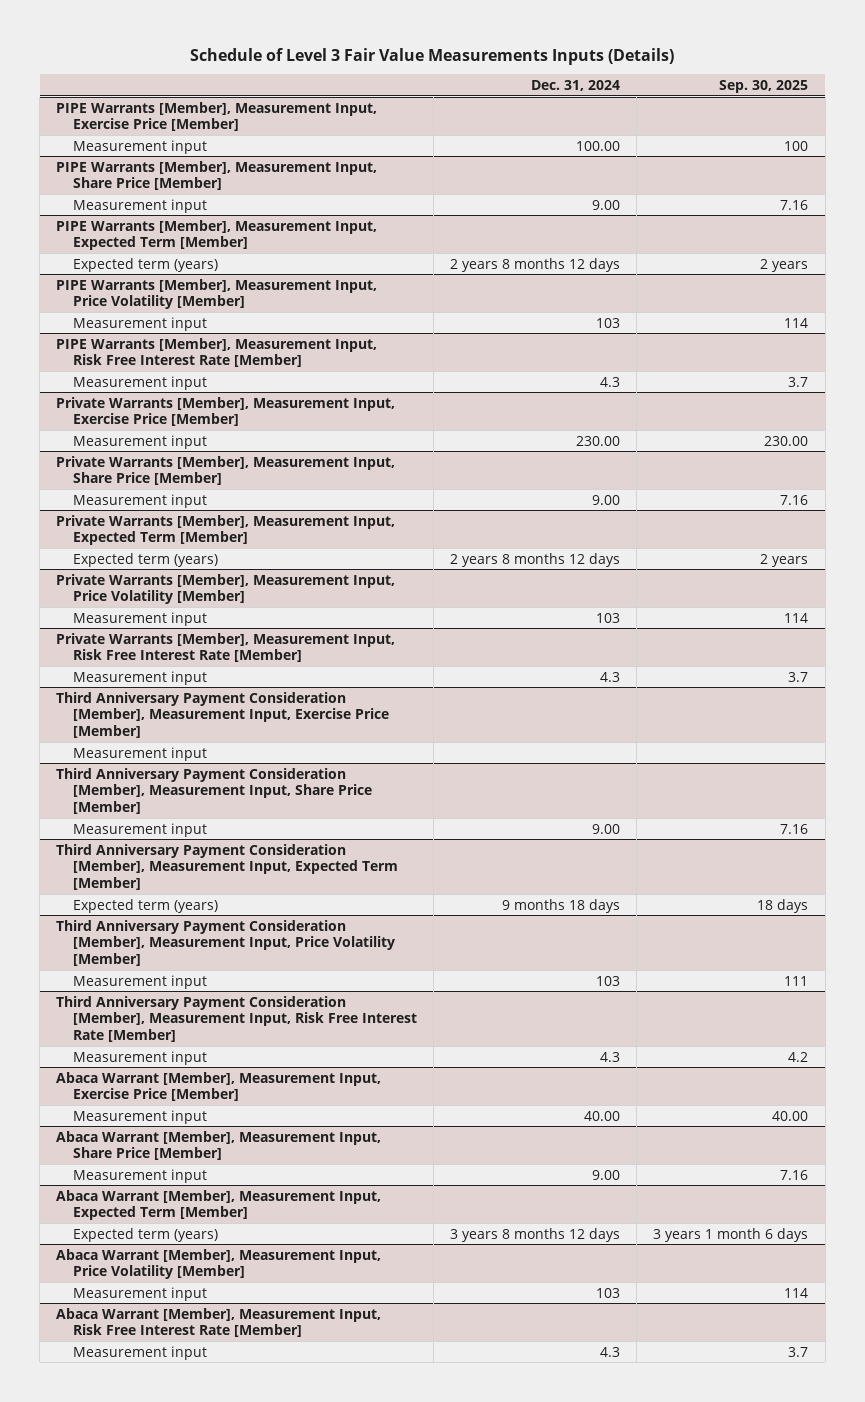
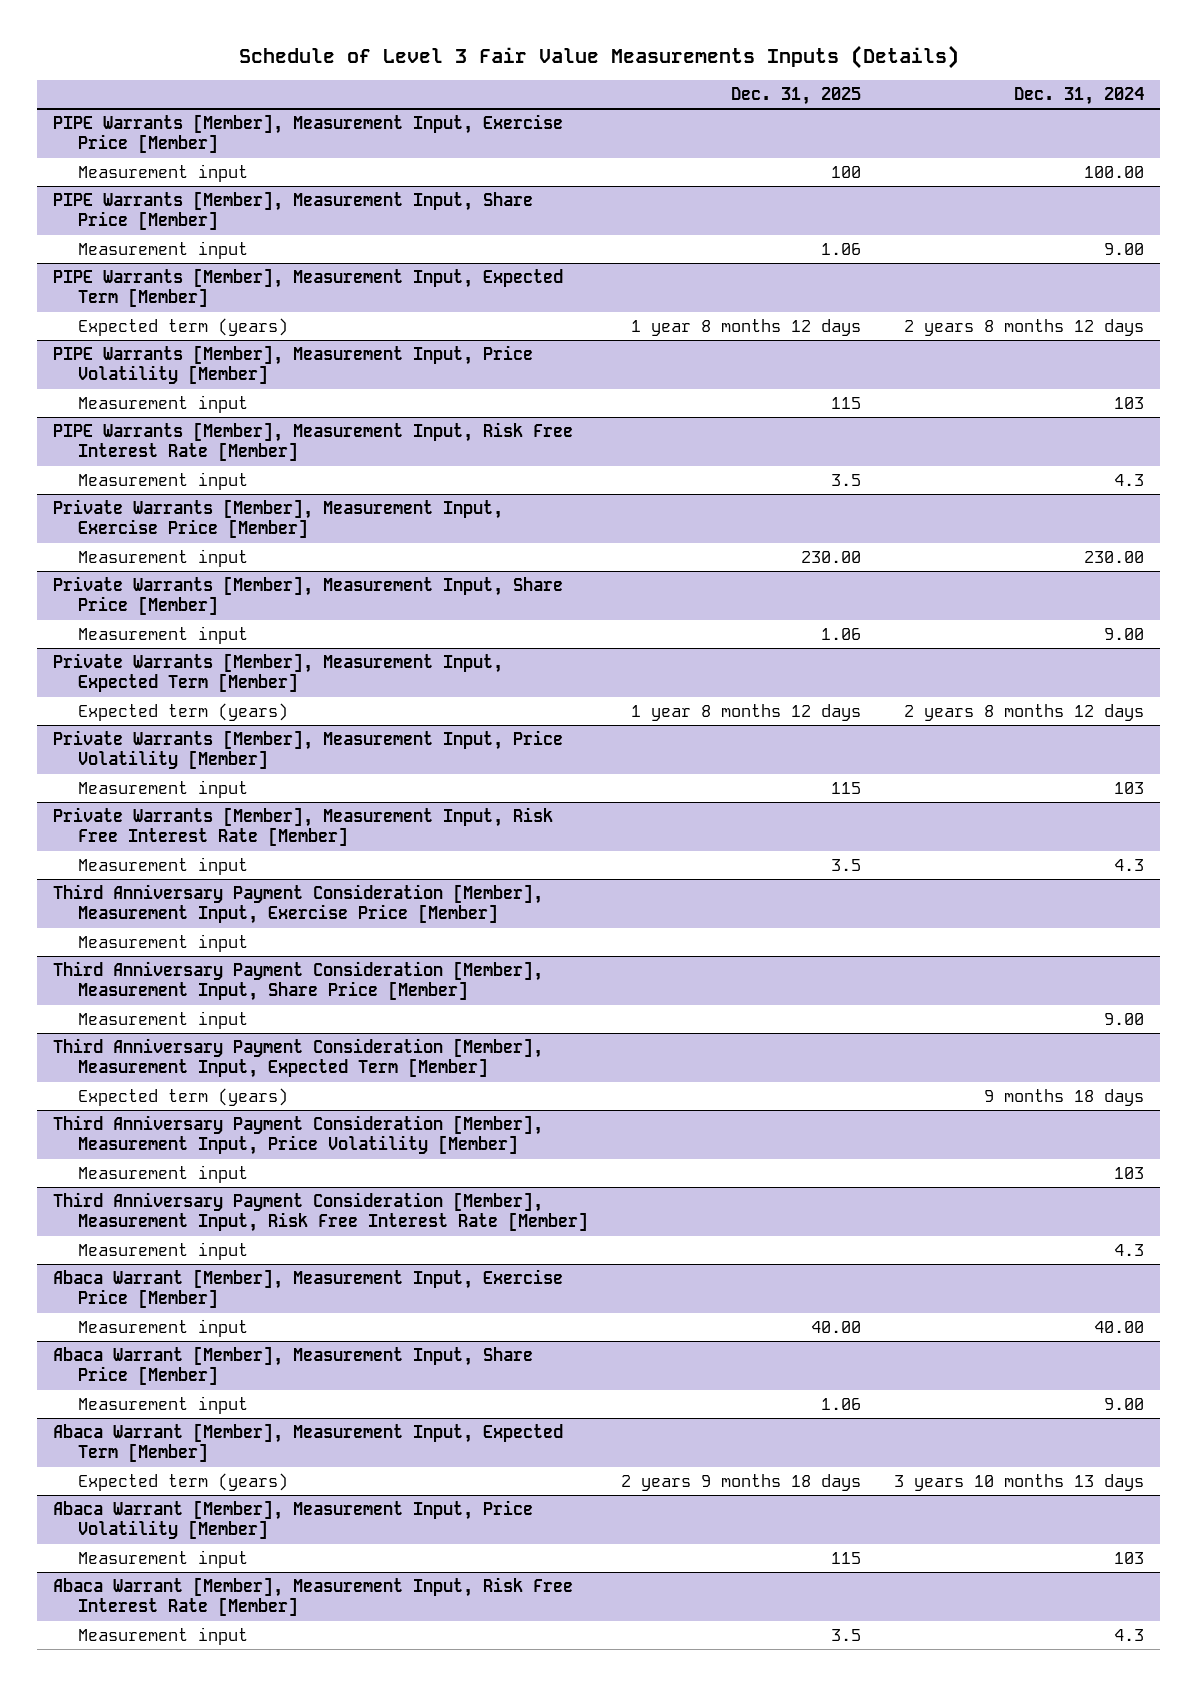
- | Dec. 31, 2024 | Sep. 30, 2025
+ | Dec. 31, 2025 | Dec. 31, 2024
@ Abaca Warrant [Member], Measurement Input, Expected Term [Member]
- Expected term (years) | 3 years 8 months 12 days | 3 years 1 month 6 days
+ Expected term (years) | 2 years 9 months 18 days | 3 years 10 months 13 days

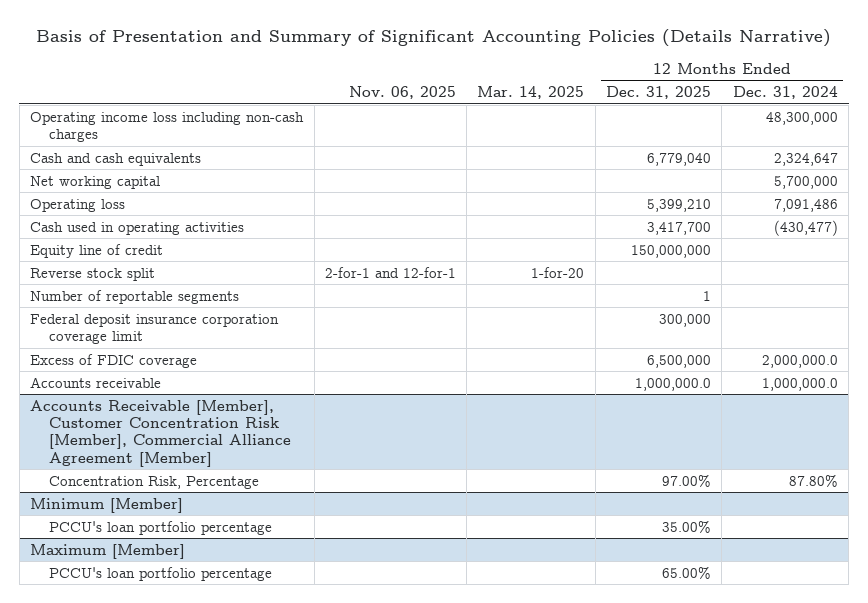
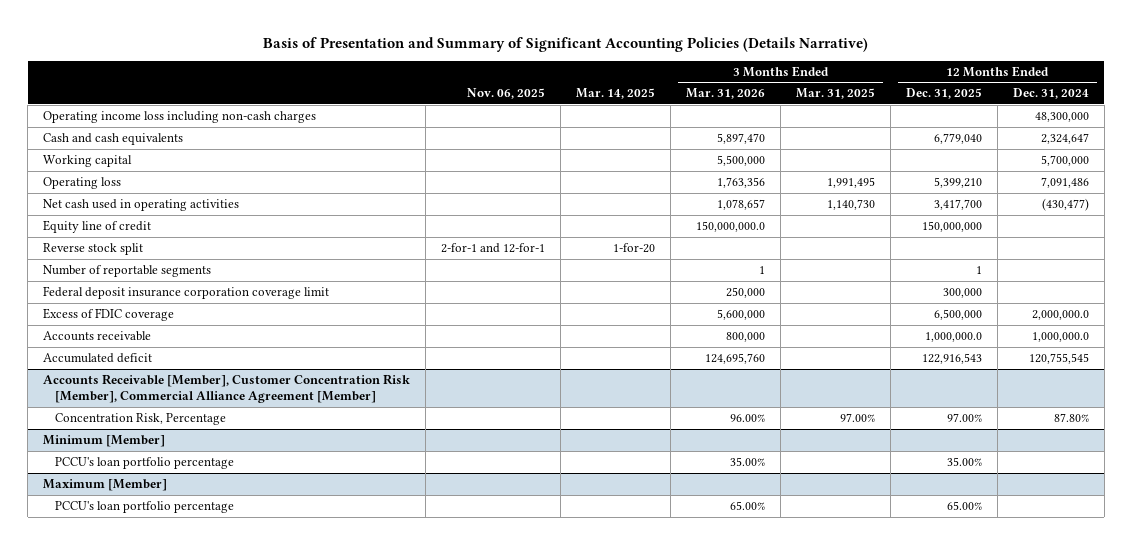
- | Nov. 06, 2025 | Mar. 14, 2025 | 12 Months Ended Dec. 31, 2025 | 12 Months Ended Dec. 31, 2024
+ | Nov. 06, 2025 | Mar. 14, 2025 | 3 Months Ended Mar. 31, 2026 | 3 Months Ended Mar. 31, 2025 | 12 Months Ended Dec. 31, 2025 | 12 Months Ended Dec. 31, 2024
- Net working capital | | | | 5,700,000
+ Working capital | | | 5,500,000 | | | 5,700,000
- Cash used in operating activities | | | 3,417,700 | (430,477)
+ Net cash used in operating activities | | | 1,078,657 | 1,140,730 | 3,417,700 | (430,477)
+ Accumulated deficit | | | 124,695,760 | | 122,916,543 | 120,755,545

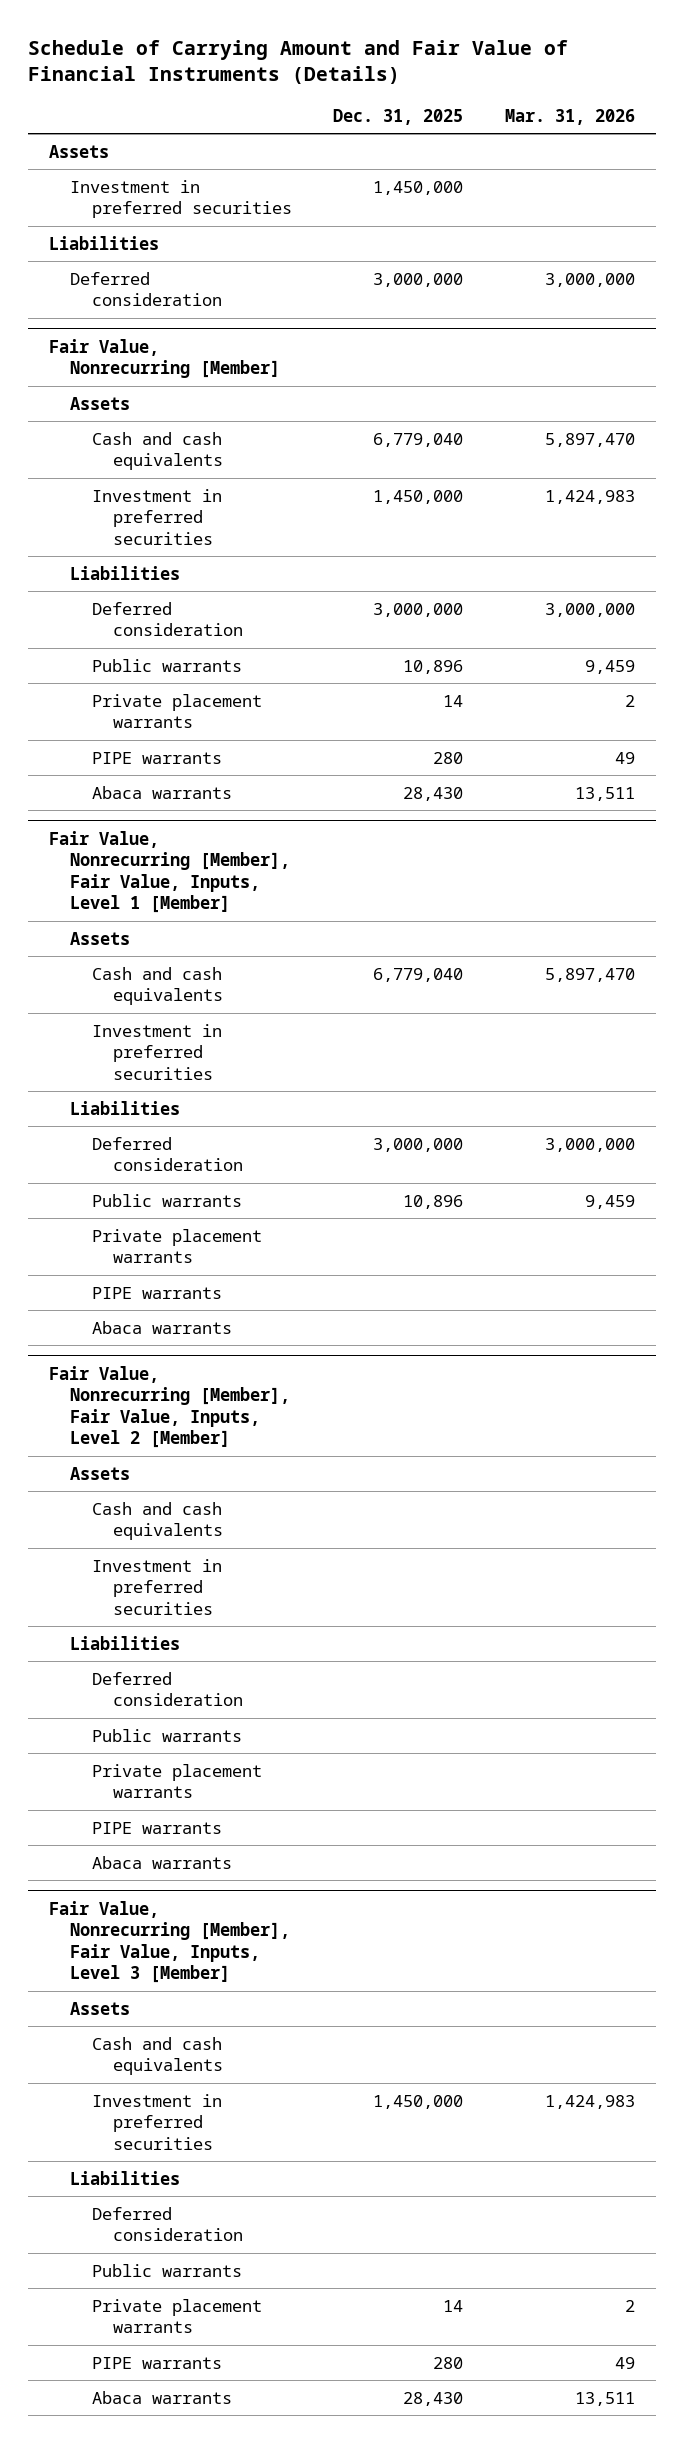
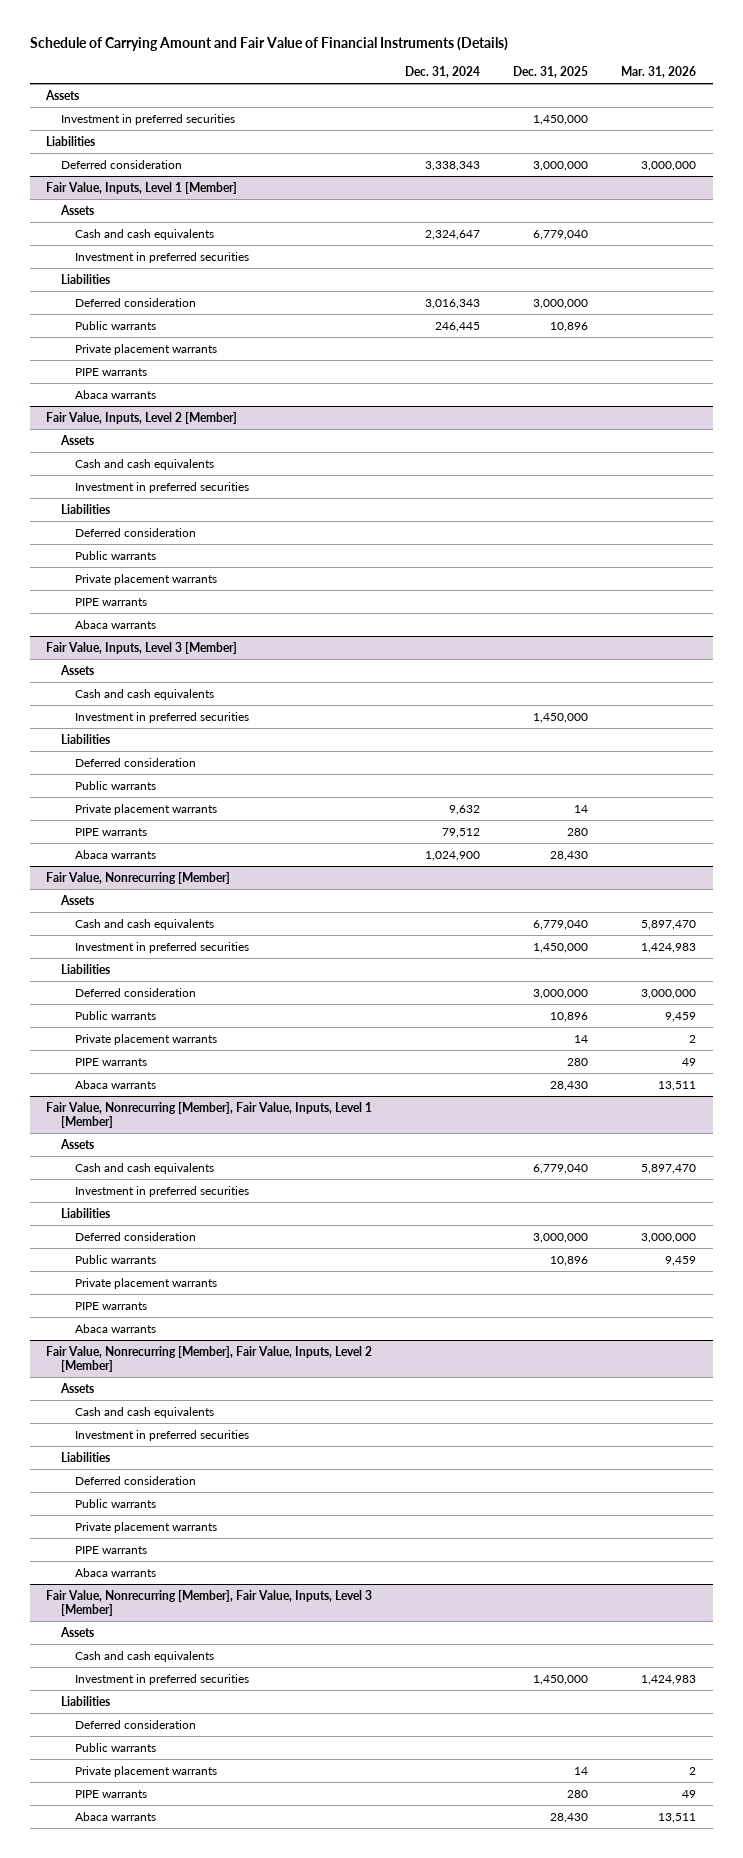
- | Dec. 31, 2025 | Mar. 31, 2026
+ | Dec. 31, 2024 | Dec. 31, 2025 | Mar. 31, 2026
+ Fair Value, Inputs, Level 1 [Member]
+ Assets
+ Cash and cash equivalents | 2,324,647 | 6,779,040 |
+ Investment in preferred securities
+ Liabilities
+ Deferred consideration | 3,016,343 | 3,000,000 |
+ Public warrants | 246,445 | 10,896 |
+ Private placement warrants
+ PIPE warrants
+ Abaca warrants
+ Fair Value, Inputs, Level 2 [Member]
+ Assets
+ Cash and cash equivalents
+ Investment in preferred securities
+ Liabilities
+ Deferred consideration
+ Public warrants
+ Private placement warrants
+ PIPE warrants
+ Abaca warrants
+ Fair Value, Inputs, Level 3 [Member]
+ Assets
+ Cash and cash equivalents
+ Investment in preferred securities | | 1,450,000 |
+ Liabilities
+ Deferred consideration
+ Public warrants
+ Private placement warrants | 9,632 | 14 |
+ PIPE warrants | 79,512 | 280 |
+ Abaca warrants | 1,024,900 | 28,430 |

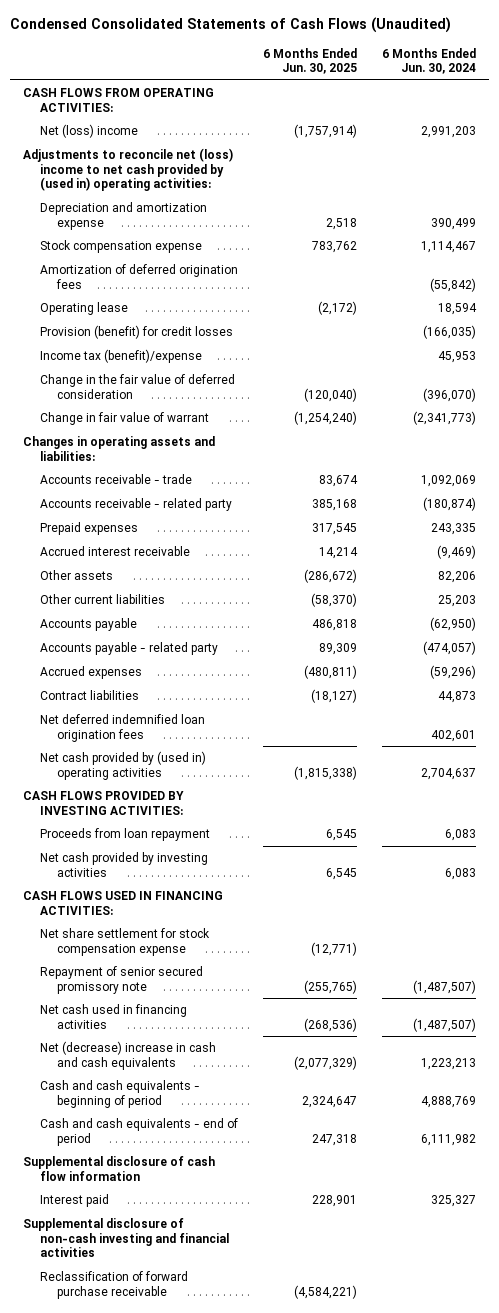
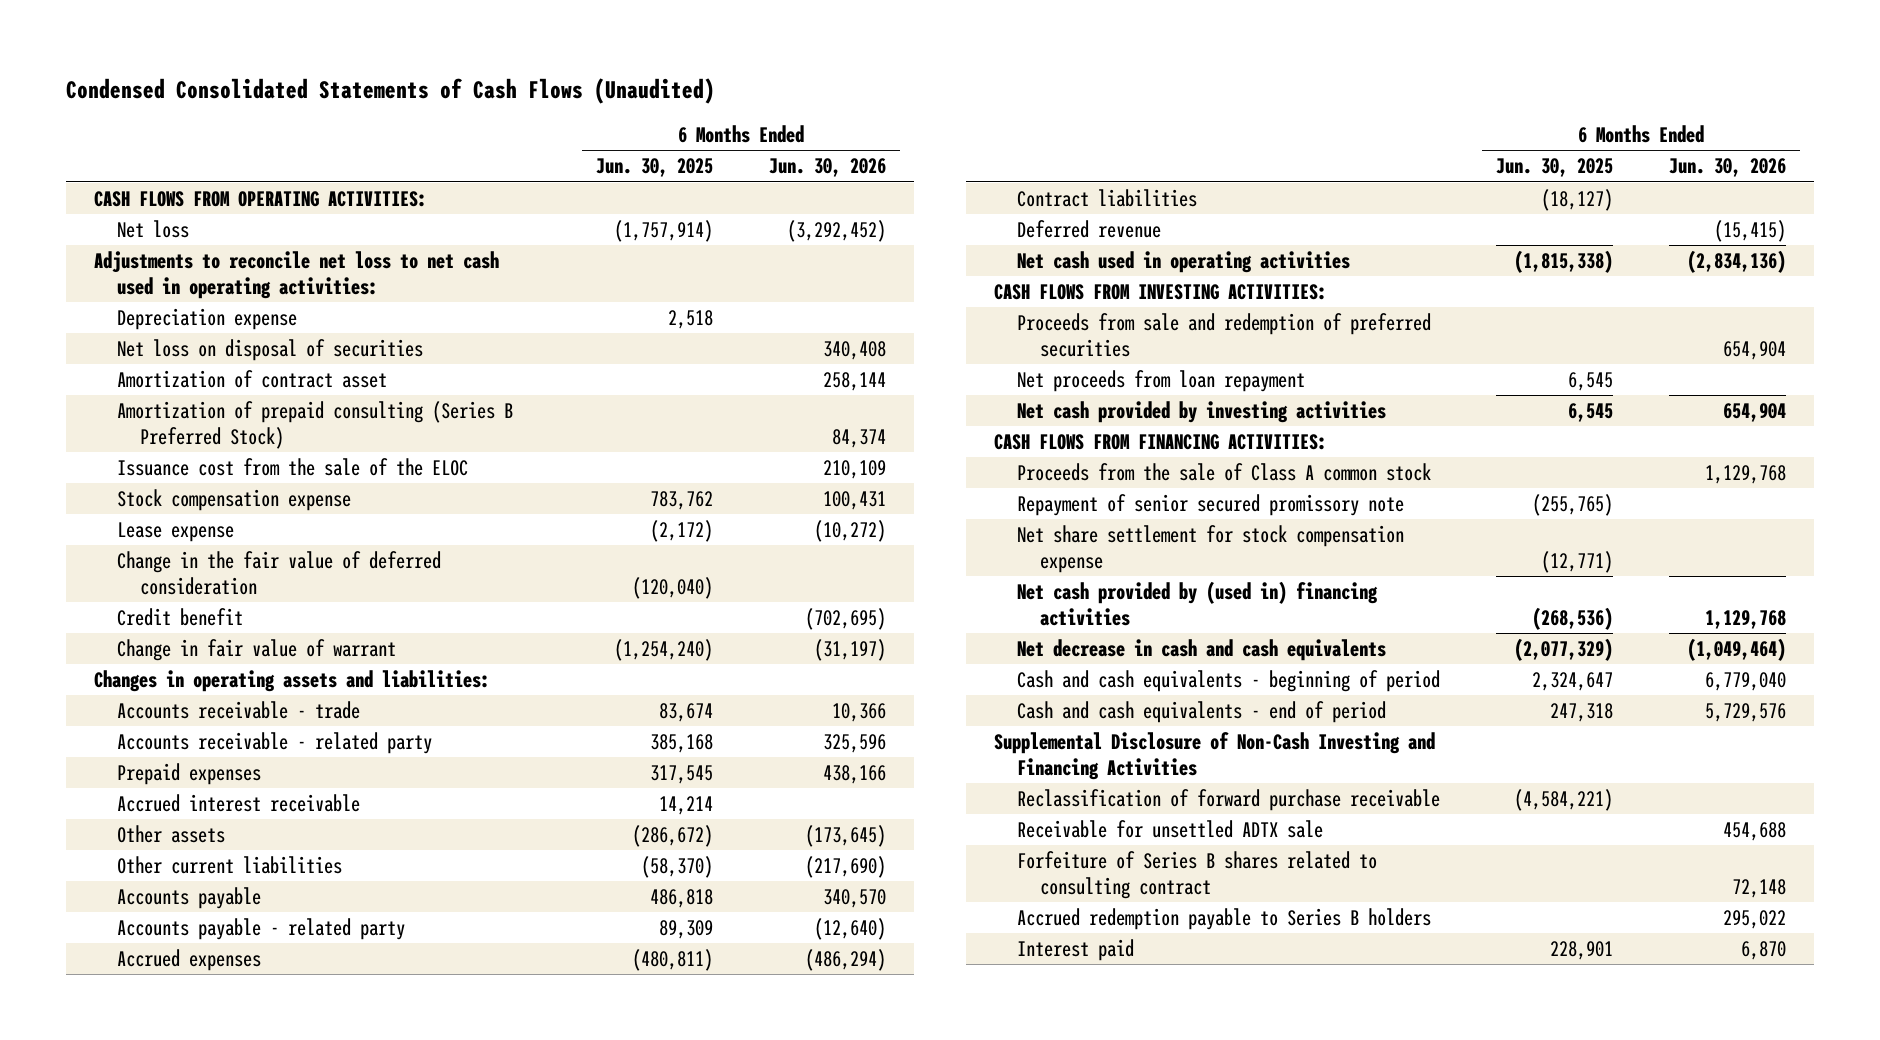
- | 6 Months Ended Jun. 30, 2025 | 6 Months Ended Jun. 30, 2024
+ | 6 Months Ended Jun. 30, 2025 | 6 Months Ended Jun. 30, 2026
- Net (loss) income | (1,757,914) | 2,991,203
- Adjustments to reconcile net (loss) income to net cash provided by (used in) operating activities:
- Depreciation and amortization expense | 2,518 | 390,499
+ Net loss | (1,757,914) | (3,292,452)
+ Adjustments to reconcile net loss to net cash used in operating activities:
+ Depreciation expense | 2,518 |
+ Net loss on disposal of securities | | 340,408
+ Amortization of contract asset | | 258,144
+ Amortization of prepaid consulting (Series B Preferred Stock) | | 84,374
+ Issuance cost from the sale of the ELOC | | 210,109
- Amortization of deferred origination fees | | (55,842)
- Operating lease | (2,172) | 18,594
- Provision (benefit) for credit losses | | (166,035)
- Income tax (benefit)/expense | | 45,953
+ Lease expense | (2,172) | (10,272)
+ Credit benefit | | (702,695)
- Net deferred indemnified loan origination fees | | 402,601
- Net cash provided by (used in) operating activities | (1,815,338) | 2,704,637
- CASH FLOWS PROVIDED BY INVESTING ACTIVITIES:
- Proceeds from loan repayment | 6,545 | 6,083
+ Deferred revenue | | (15,415)
+ Net cash used in operating activities | (1,815,338) | (2,834,136)
+ CASH FLOWS FROM INVESTING ACTIVITIES:
+ Proceeds from sale and redemption of preferred securities | | 654,904
+ Net proceeds from loan repayment | 6,545 |
- CASH FLOWS USED IN FINANCING ACTIVITIES:
+ CASH FLOWS FROM FINANCING ACTIVITIES:
+ Proceeds from the sale of Class A common stock | | 1,129,768
- Net cash used in financing activities | (268,536) | (1,487,507)
- Net (decrease) increase in cash and cash equivalents | (2,077,329) | 1,223,213
moved down: Net share settlement for stock compensation expense | (12,771) |
+ Net cash provided by (used in) financing activities | (268,536) | 1,129,768
+ Net decrease in cash and cash equivalents | (2,077,329) | (1,049,464)
- Supplemental disclosure of cash flow information
- Supplemental disclosure of non-cash investing and financial activities
+ Supplemental Disclosure of Non-Cash Investing and Financing Activities
+ Receivable for unsettled ADTX sale | | 454,688
+ Forfeiture of Series B shares related to consulting contract | | 72,148
+ Accrued redemption payable to Series B holders | | 295,022
moved down: Interest paid | 228,901 | 6,870

